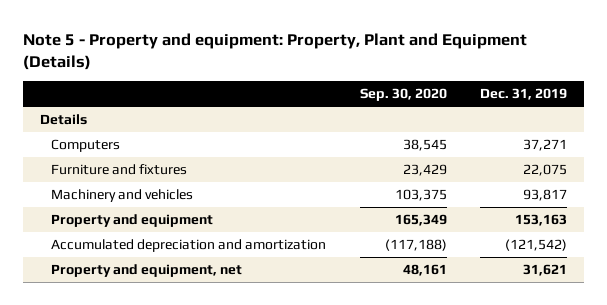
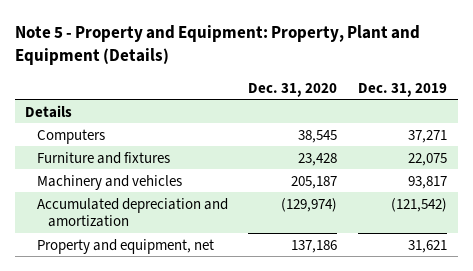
- Note 5 - Property and equipment: Property, Plant and Equipment (Details)
+ Note 5 - Property and Equipment: Property, Plant and Equipment (Details)
- | Sep. 30, 2020 | Dec. 31, 2019
+ | Dec. 31, 2020 | Dec. 31, 2019
- Property and equipment | 165,349 | 153,163

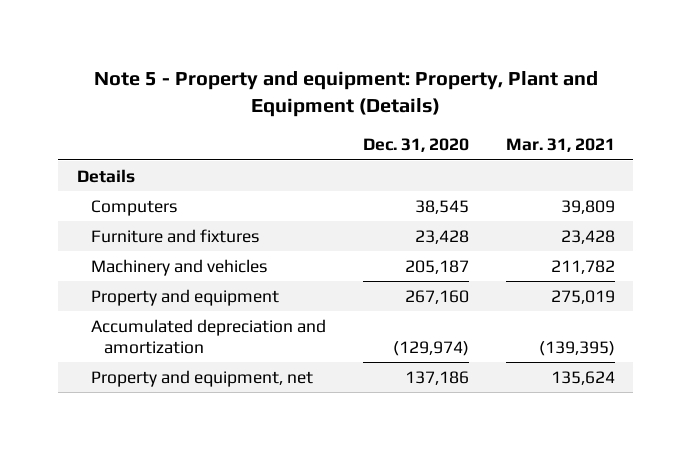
- Note 5 - Property and Equipment: Property, Plant and Equipment (Details)
+ Note 5 - Property and equipment: Property, Plant and Equipment (Details)
- | Dec. 31, 2020 | Dec. 31, 2019
+ | Dec. 31, 2020 | Mar. 31, 2021
+ Property and equipment | 267,160 | 275,019

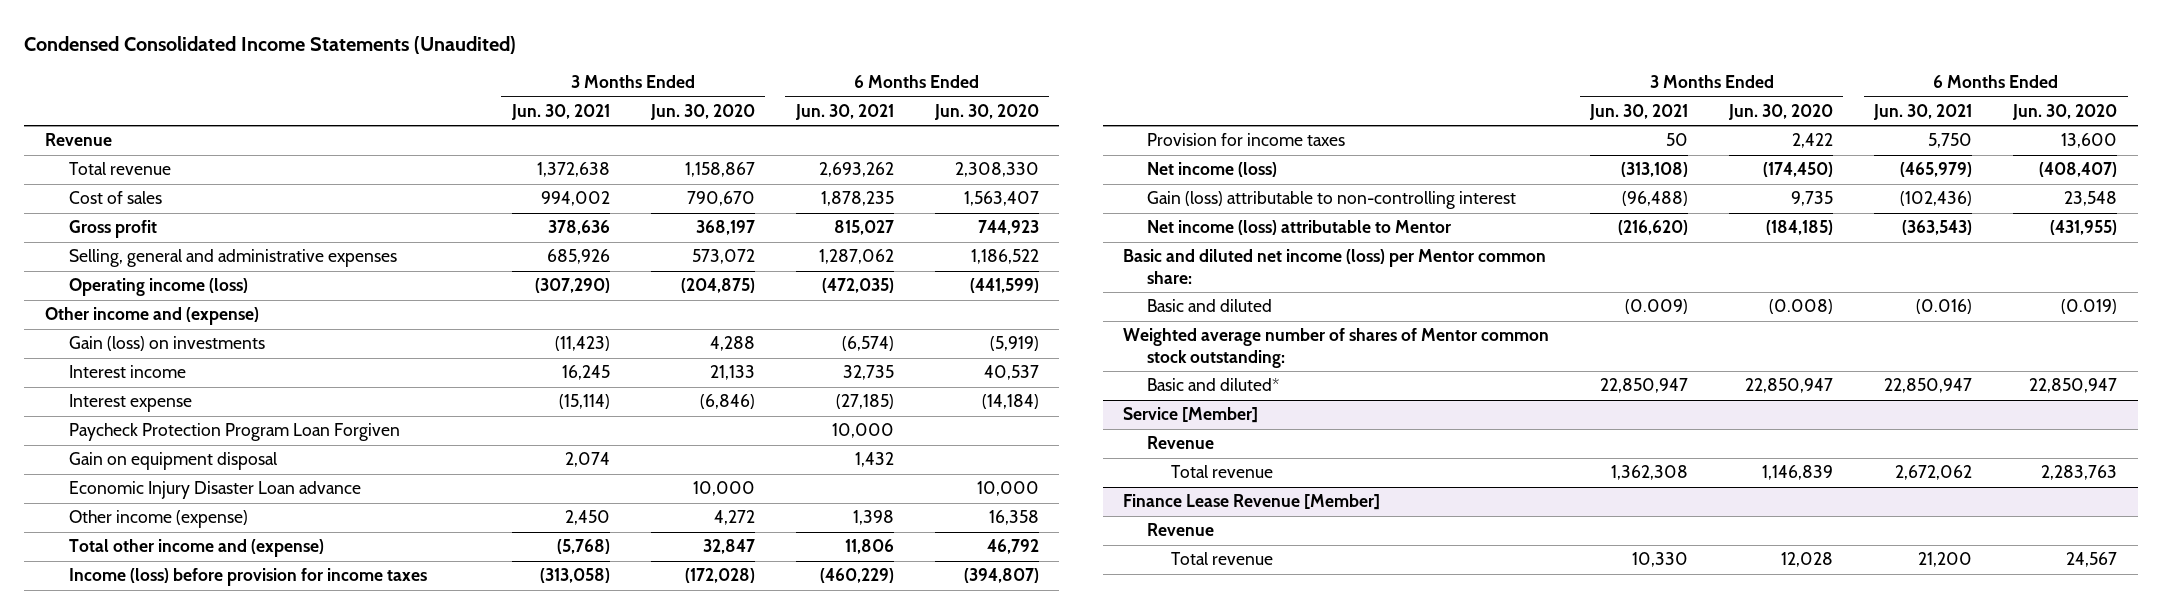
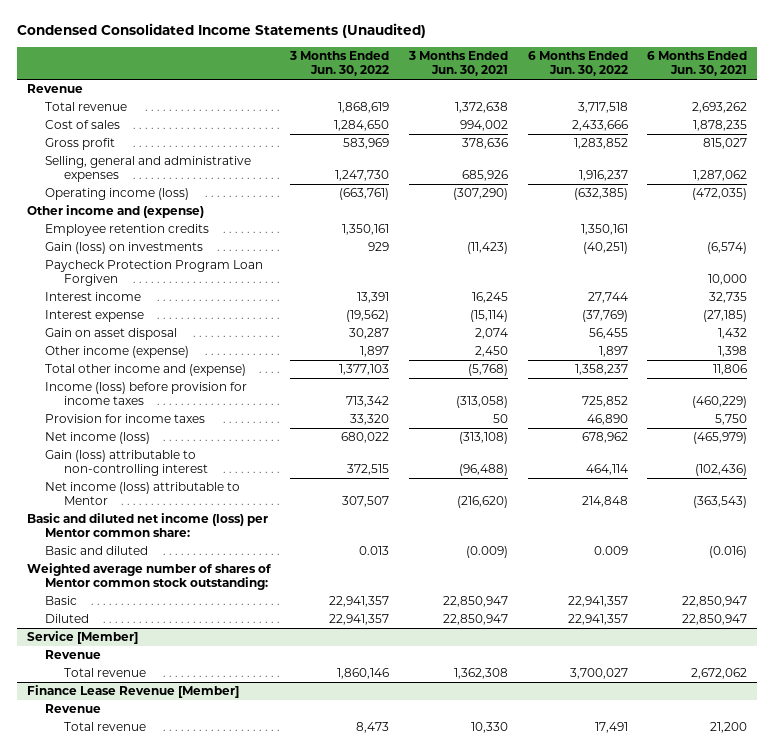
- | 3 Months Ended Jun. 30, 2021 | 3 Months Ended Jun. 30, 2020 | 6 Months Ended Jun. 30, 2021 | 6 Months Ended Jun. 30, 2020
+ | 3 Months Ended Jun. 30, 2022 | 3 Months Ended Jun. 30, 2021 | 6 Months Ended Jun. 30, 2022 | 6 Months Ended Jun. 30, 2021
+ Employee retention credits | 1,350,161 | | 1,350,161 |
moved up: Paycheck Protection Program Loan Forgiven | | | | 10,000
- Gain on equipment disposal | 2,074 | | 1,432 |
- Economic Injury Disaster Loan advance | | 10,000 | | 10,000
+ Gain on asset disposal | 30,287 | 2,074 | 56,455 | 1,432
- Basic and diluted* | 22,850,947 | 22,850,947 | 22,850,947 | 22,850,947
+ Basic | 22,941,357 | 22,850,947 | 22,941,357 | 22,850,947
+ Diluted | 22,941,357 | 22,850,947 | 22,941,357 | 22,850,947

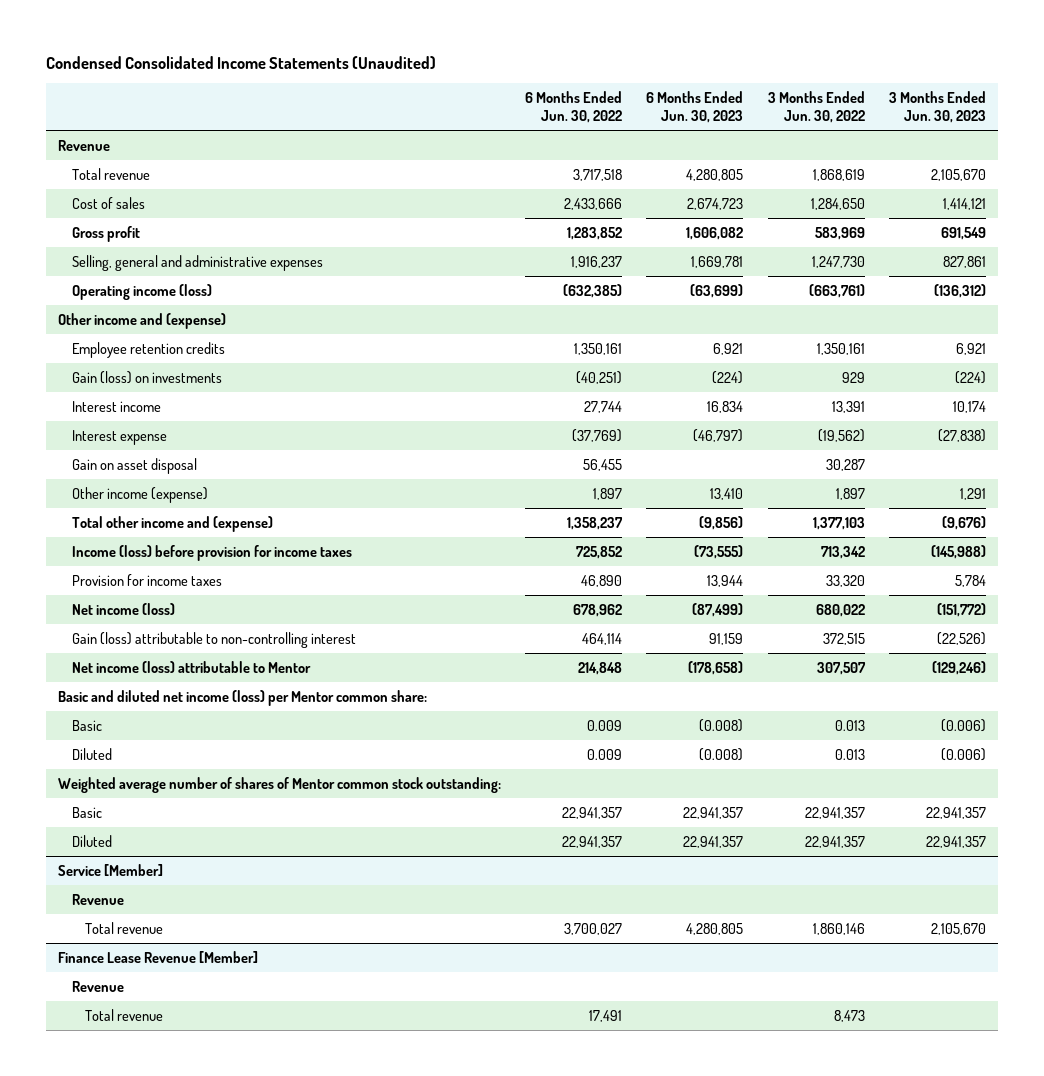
- | 3 Months Ended Jun. 30, 2022 | 3 Months Ended Jun. 30, 2021 | 6 Months Ended Jun. 30, 2022 | 6 Months Ended Jun. 30, 2021
+ | 6 Months Ended Jun. 30, 2022 | 6 Months Ended Jun. 30, 2023 | 3 Months Ended Jun. 30, 2022 | 3 Months Ended Jun. 30, 2023
- Paycheck Protection Program Loan Forgiven | | | | 10,000
- Basic and diluted | 0.013 | (0.009) | 0.009 | (0.016)
+ Basic | 0.009 | (0.008) | 0.013 | (0.006)
+ Diluted | 0.009 | (0.008) | 0.013 | (0.006)

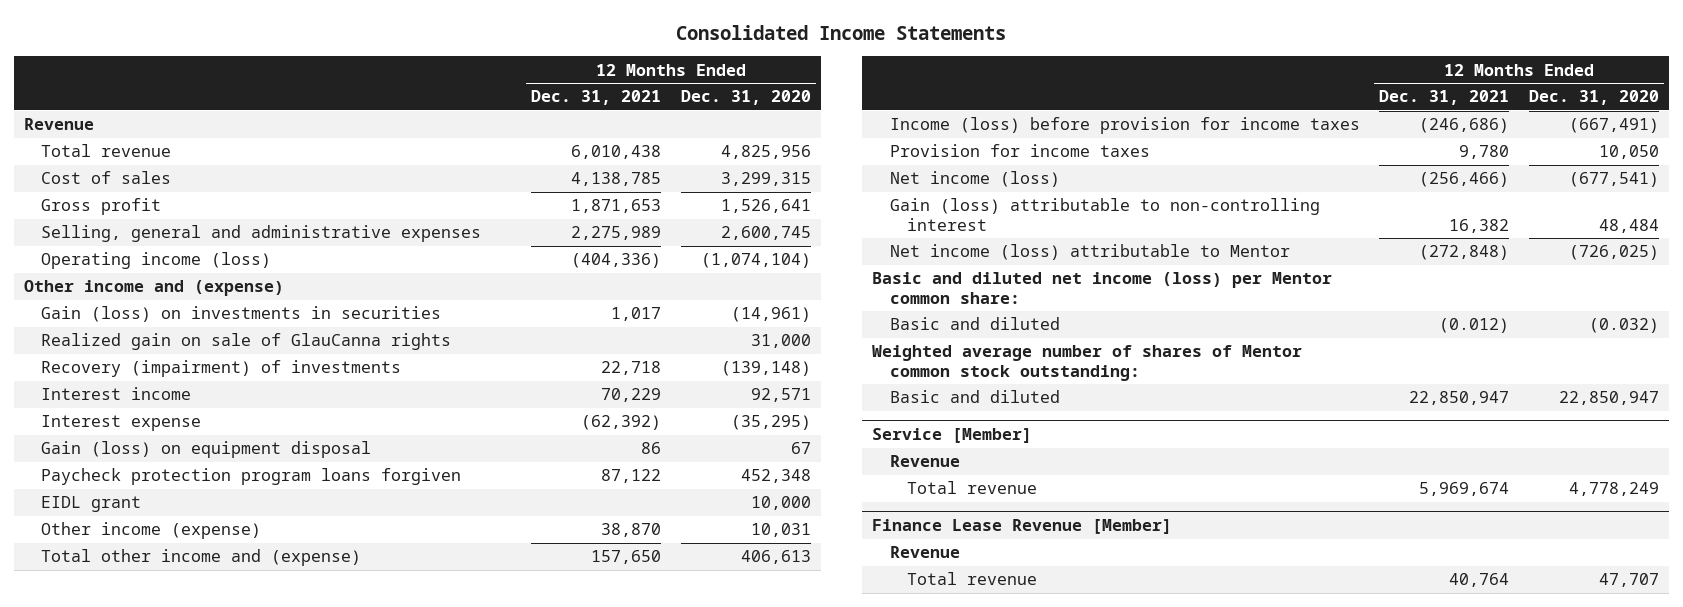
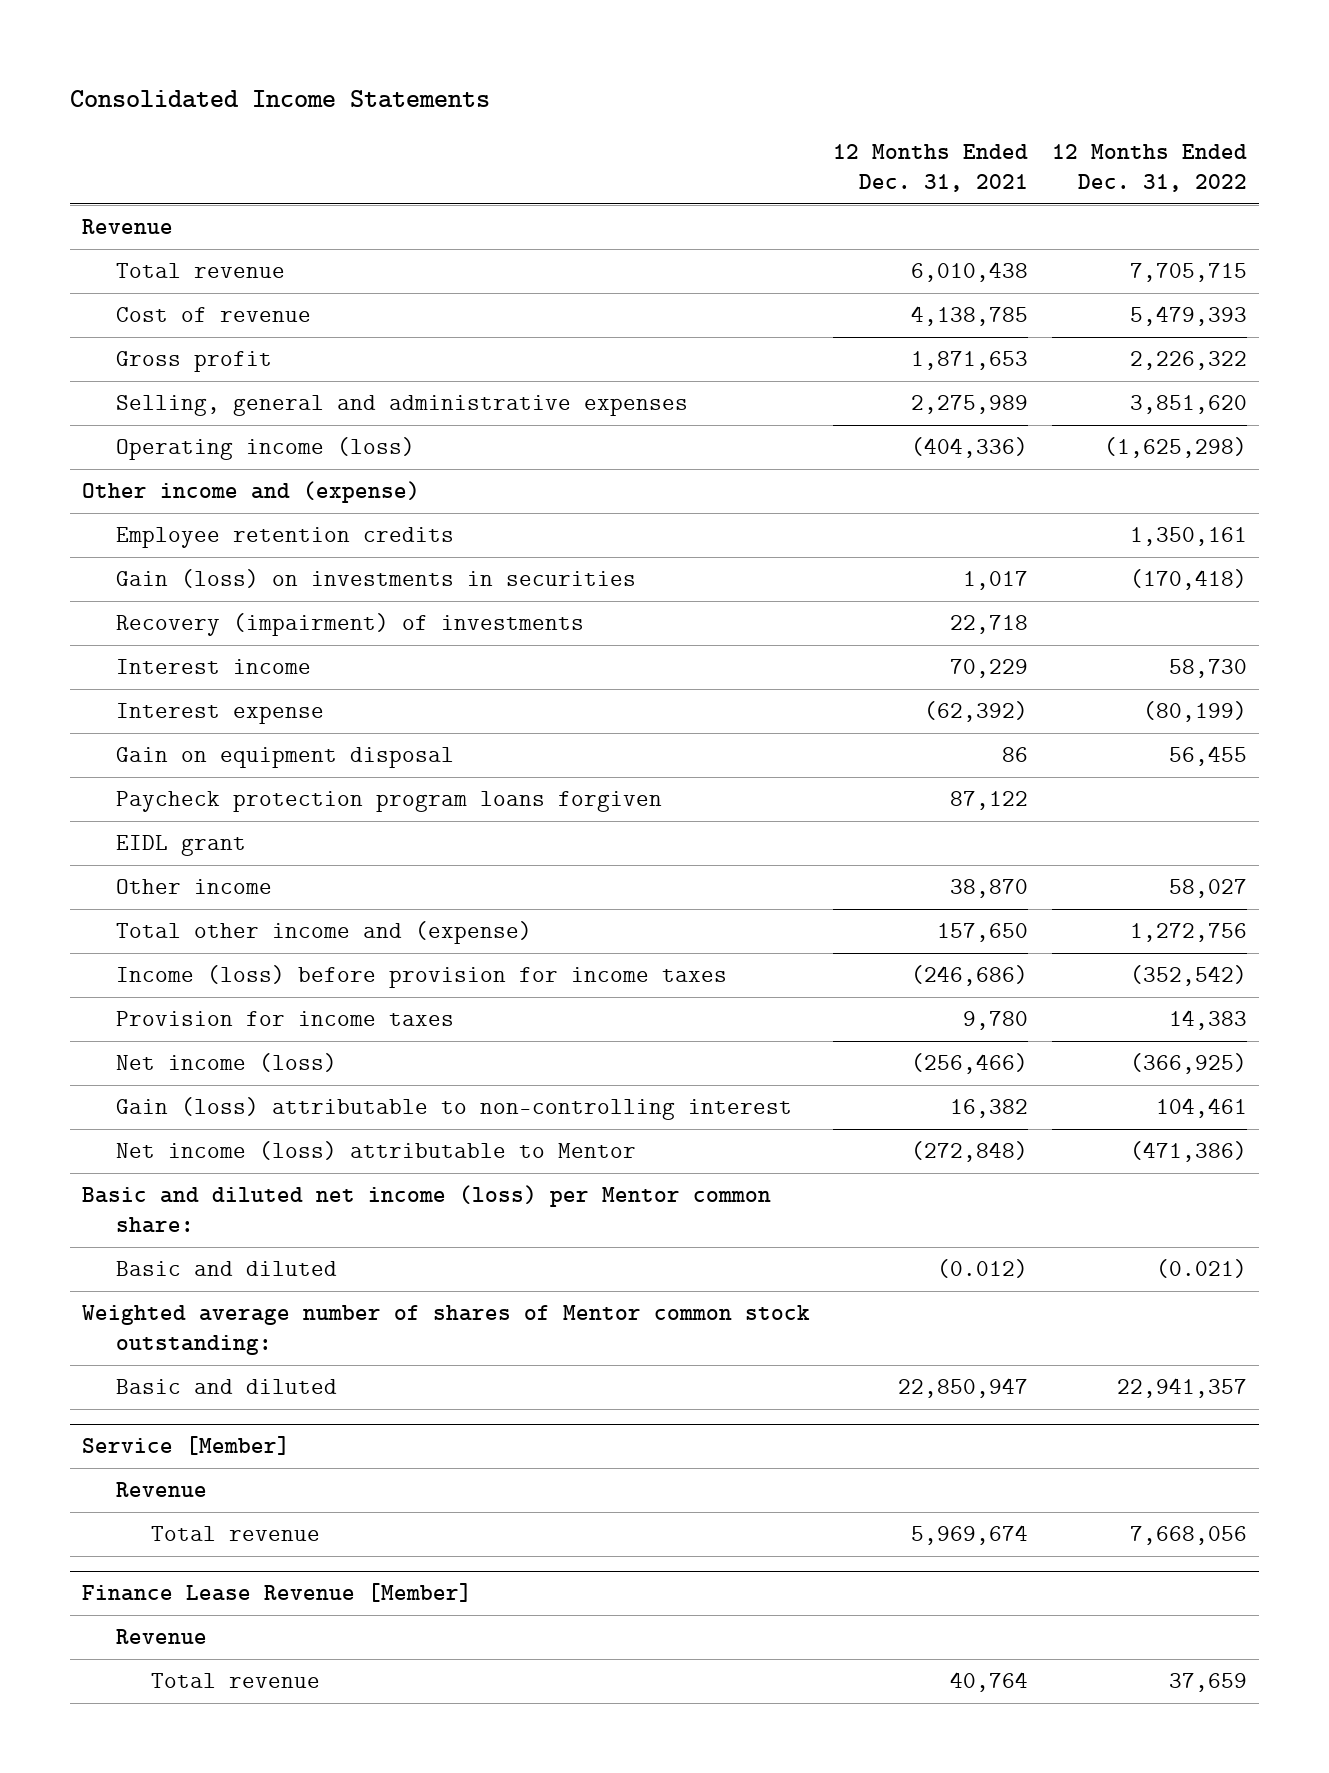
- | 12 Months Ended Dec. 31, 2021 | 12 Months Ended Dec. 31, 2020
+ | 12 Months Ended Dec. 31, 2021 | 12 Months Ended Dec. 31, 2022
- Cost of sales | 4,138,785 | 3,299,315
+ Cost of revenue | 4,138,785 | 5,479,393
+ Employee retention credits | | 1,350,161
- Realized gain on sale of GlauCanna rights | | 31,000
- Gain (loss) on equipment disposal | 86 | 67
+ Gain on equipment disposal | 86 | 56,455
- Other income (expense) | 38,870 | 10,031
+ Other income | 38,870 | 58,027

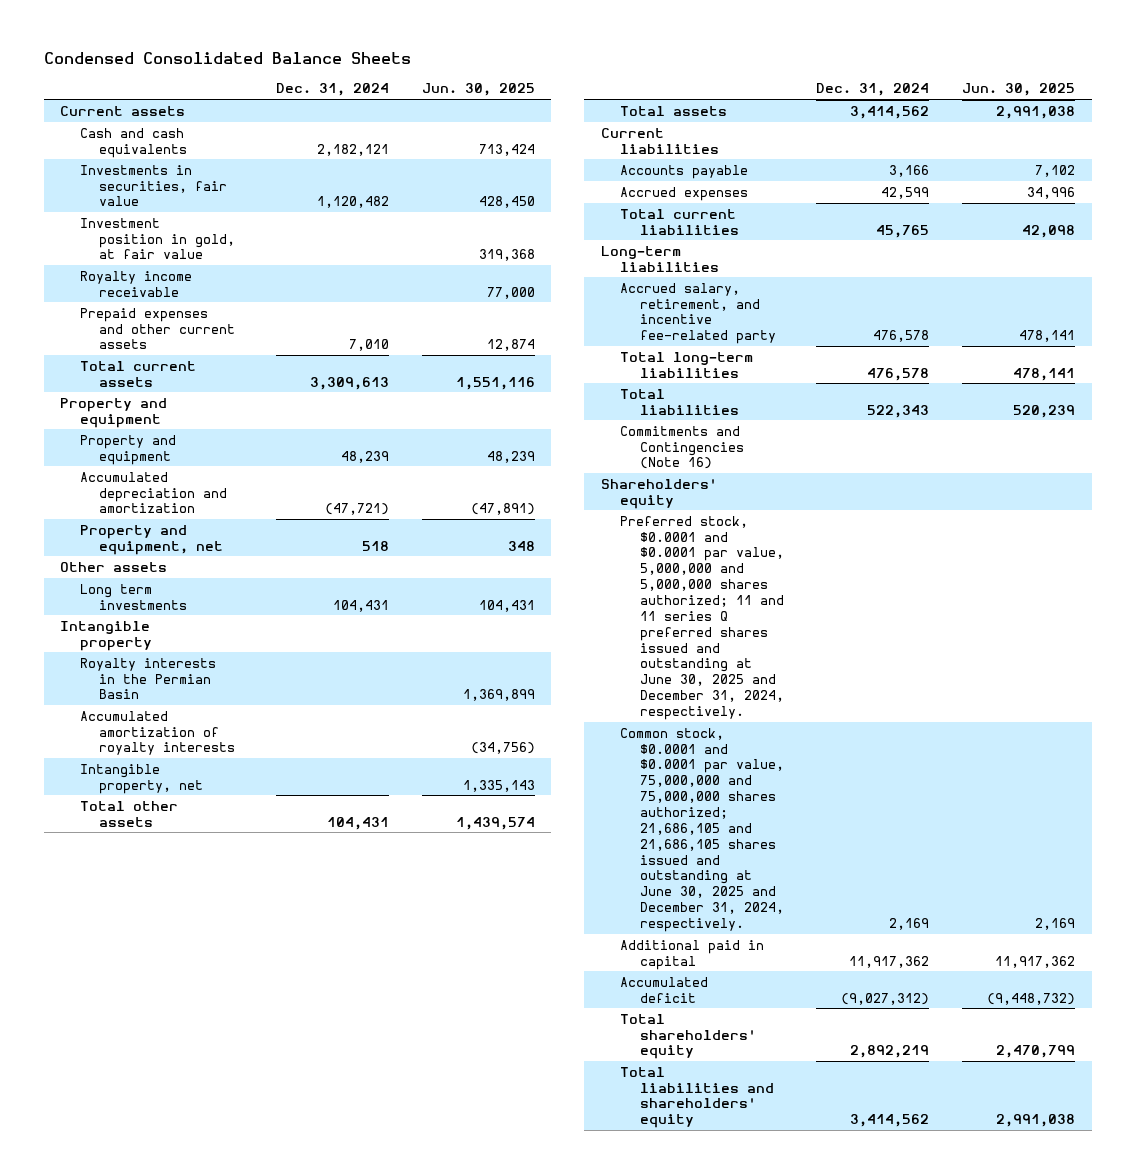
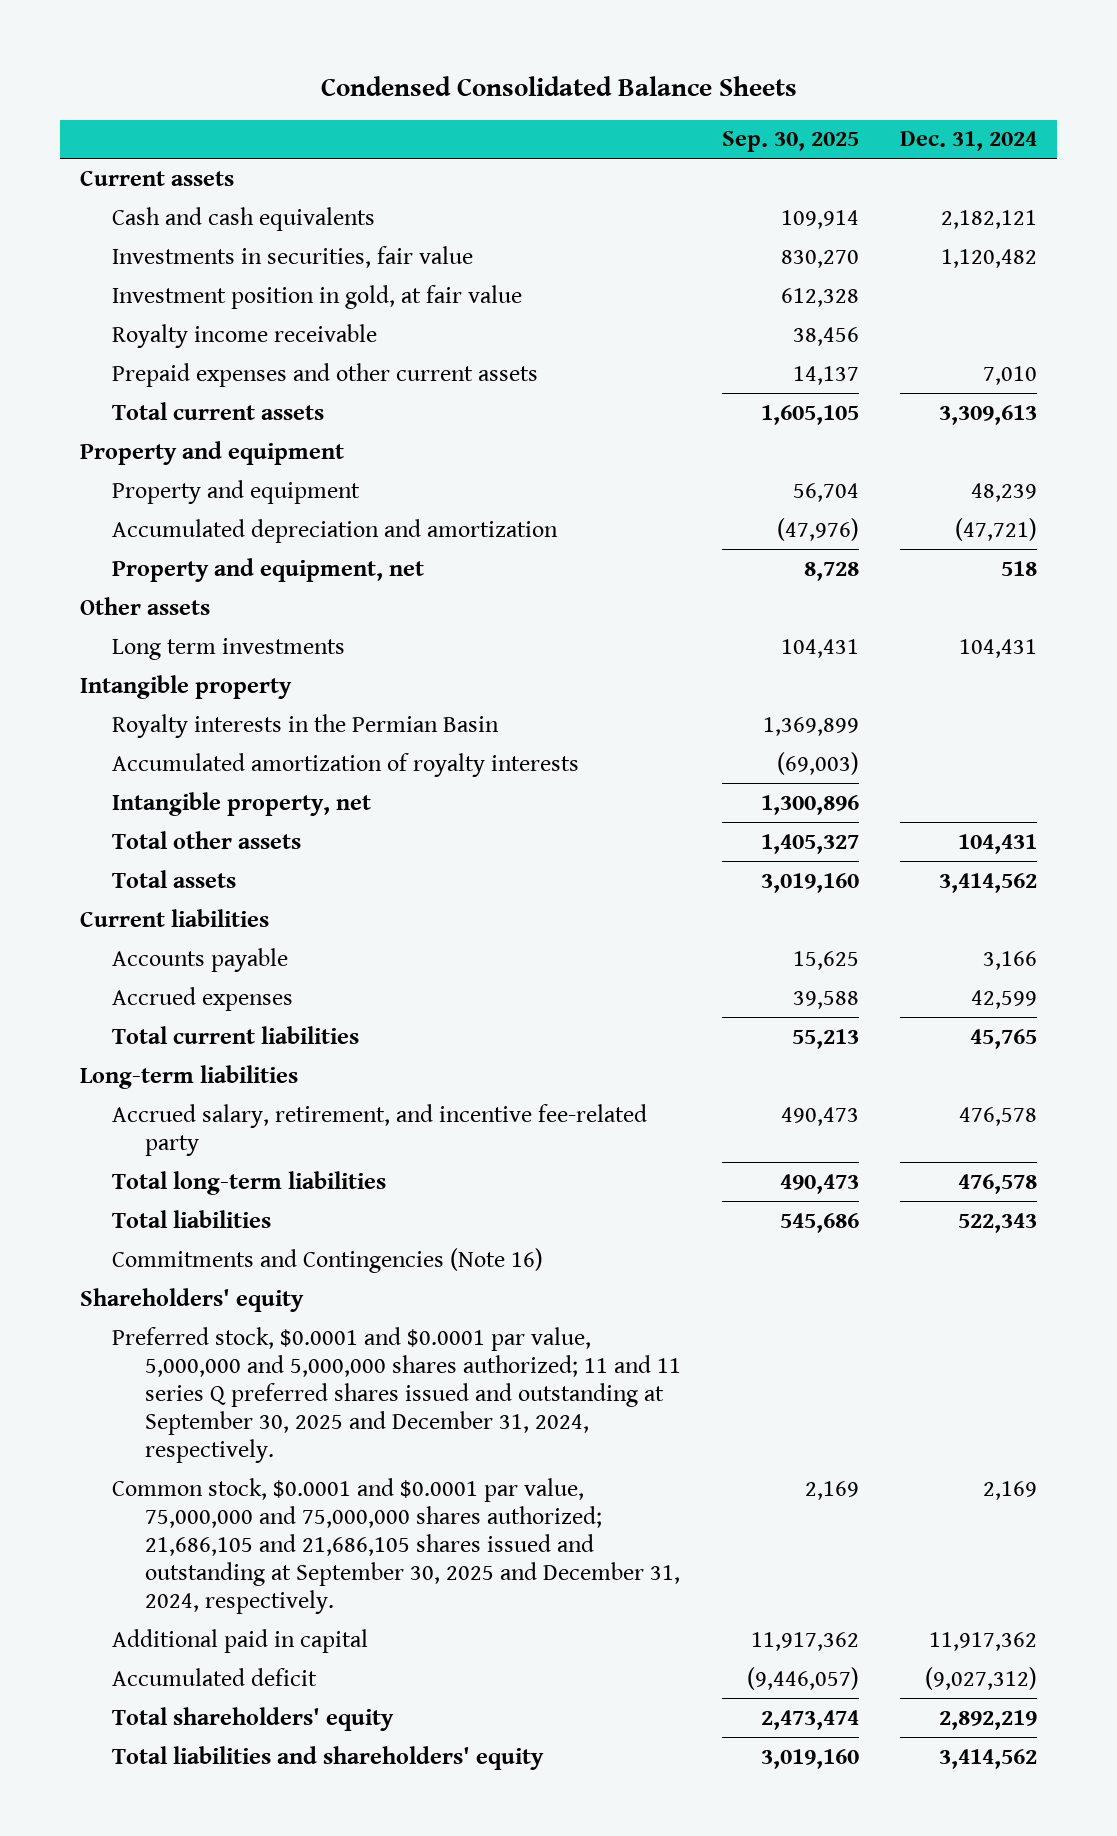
- | Dec. 31, 2024 | Jun. 30, 2025
+ | Sep. 30, 2025 | Dec. 31, 2024
- Preferred stock, $0.0001 and $0.0001 par value, 5,000,000 and 5,000,000 shares authorized; 11 and 11 series Q preferred shares issued and outstanding at June 30, 2025 and December 31, 2024, respectively.
- Common stock, $0.0001 and $0.0001 par value, 75,000,000 and 75,000,000 shares authorized; 21,686,105 and 21,686,105 shares issued and outstanding at June 30, 2025 and December 31, 2024, respectively. | 2,169 | 2,169
+ Preferred stock, $0.0001 and $0.0001 par value, 5,000,000 and 5,000,000 shares authorized; 11 and 11 series Q preferred shares issued and outstanding at September 30, 2025 and December 31, 2024, respectively.
+ Common stock, $0.0001 and $0.0001 par value, 75,000,000 and 75,000,000 shares authorized; 21,686,105 and 21,686,105 shares issued and outstanding at September 30, 2025 and December 31, 2024, respectively. | 2,169 | 2,169

